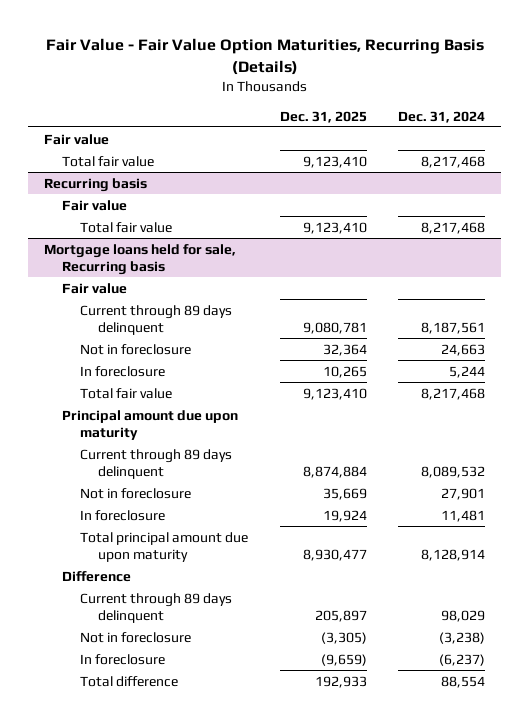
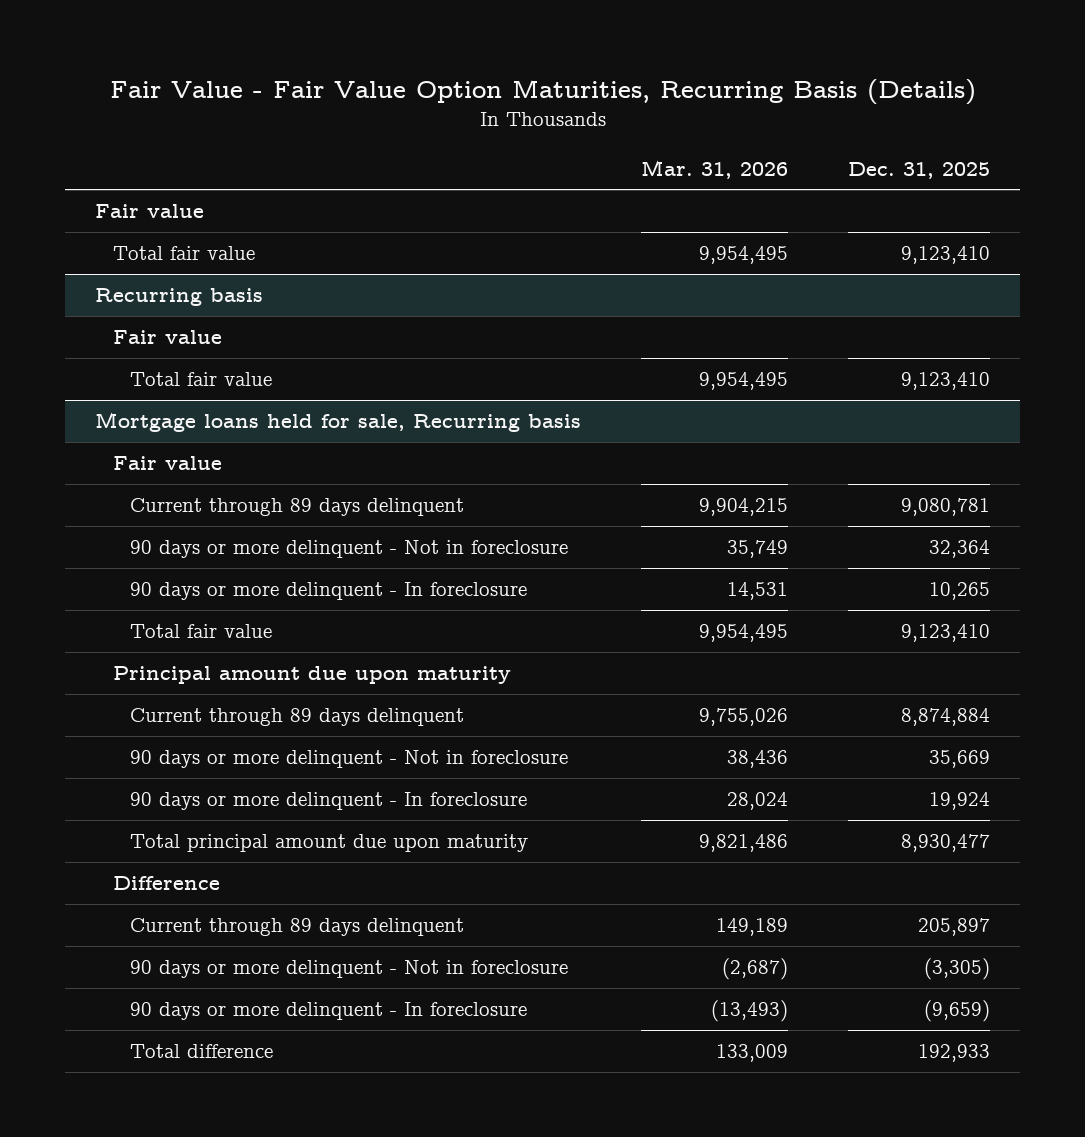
- | Dec. 31, 2025 | Dec. 31, 2024
+ | Mar. 31, 2026 | Dec. 31, 2025
@ Mortgage loans held for sale, Recurring basis
- Not in foreclosure | 32,364 | 24,663
- In foreclosure | 10,265 | 5,244
+ 90 days or more delinquent - Not in foreclosure | 35,749 | 32,364
+ 90 days or more delinquent - In foreclosure | 14,531 | 10,265
- Not in foreclosure | 35,669 | 27,901
- In foreclosure | 19,924 | 11,481
+ 90 days or more delinquent - Not in foreclosure | 38,436 | 35,669
+ 90 days or more delinquent - In foreclosure | 28,024 | 19,924
- Not in foreclosure | (3,305) | (3,238)
- In foreclosure | (9,659) | (6,237)
+ 90 days or more delinquent - Not in foreclosure | (2,687) | (3,305)
+ 90 days or more delinquent - In foreclosure | (13,493) | (9,659)

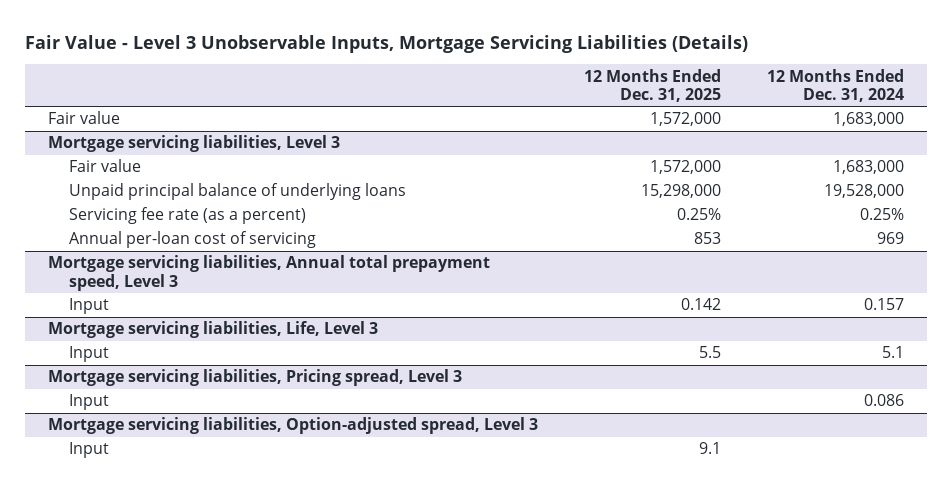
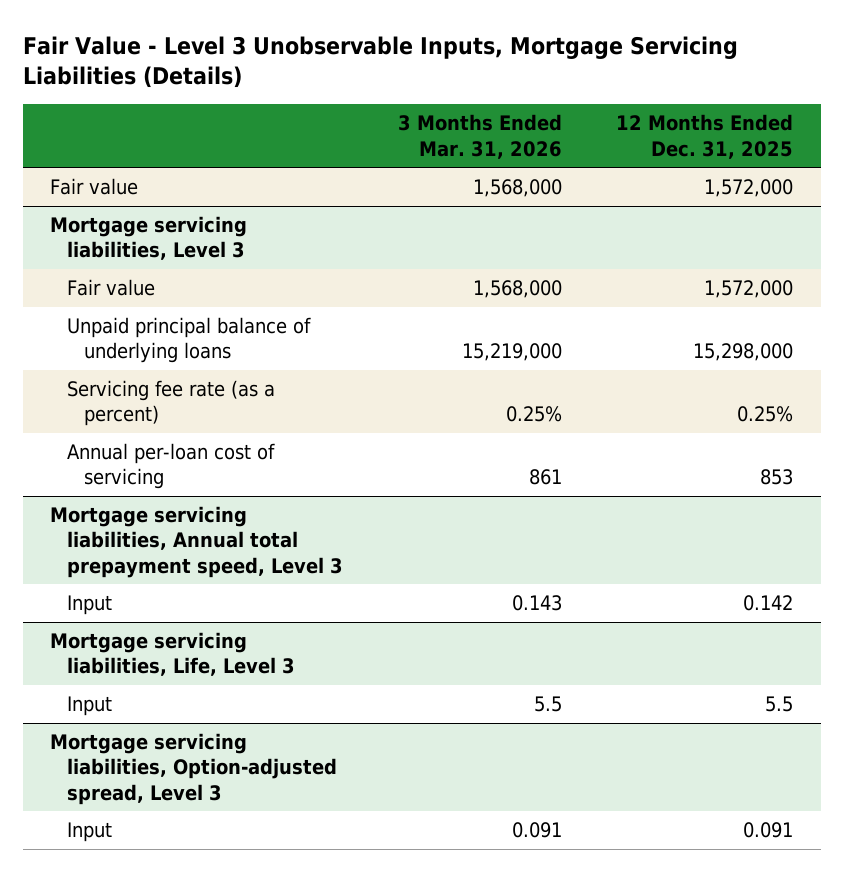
- | 12 Months Ended Dec. 31, 2025 | 12 Months Ended Dec. 31, 2024
+ | 3 Months Ended Mar. 31, 2026 | 12 Months Ended Dec. 31, 2025
- Mortgage servicing liabilities, Pricing spread, Level 3
- Input | | 0.086
@ Mortgage servicing liabilities, Option-adjusted spread, Level 3
- Input | 9.1 |
+ Input | 0.091 | 0.091

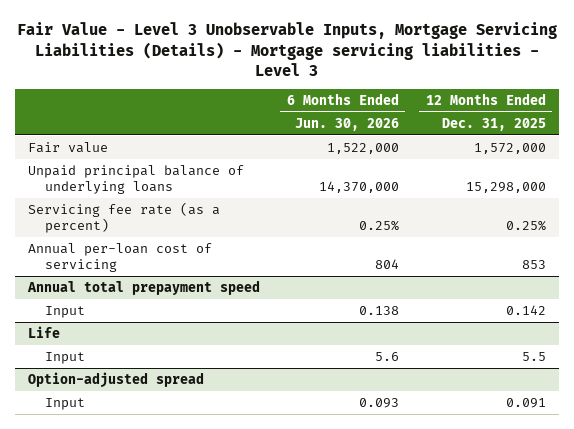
- Fair Value - Level 3 Unobservable Inputs, Mortgage Servicing Liabilities (Details)
+ Fair Value - Level 3 Unobservable Inputs, Mortgage Servicing Liabilities (Details) - Mortgage servicing liabilities - Level 3
- | 3 Months Ended Mar. 31, 2026 | 12 Months Ended Dec. 31, 2025
+ | 6 Months Ended Jun. 30, 2026 | 12 Months Ended Dec. 31, 2025
- Mortgage servicing liabilities, Level 3
- Fair value | 1,568,000 | 1,572,000
- Mortgage servicing liabilities, Annual total prepayment speed, Level 3
+ Annual total prepayment speed
- Mortgage servicing liabilities, Life, Level 3
+ Life
- Mortgage servicing liabilities, Option-adjusted spread, Level 3
+ Option-adjusted spread

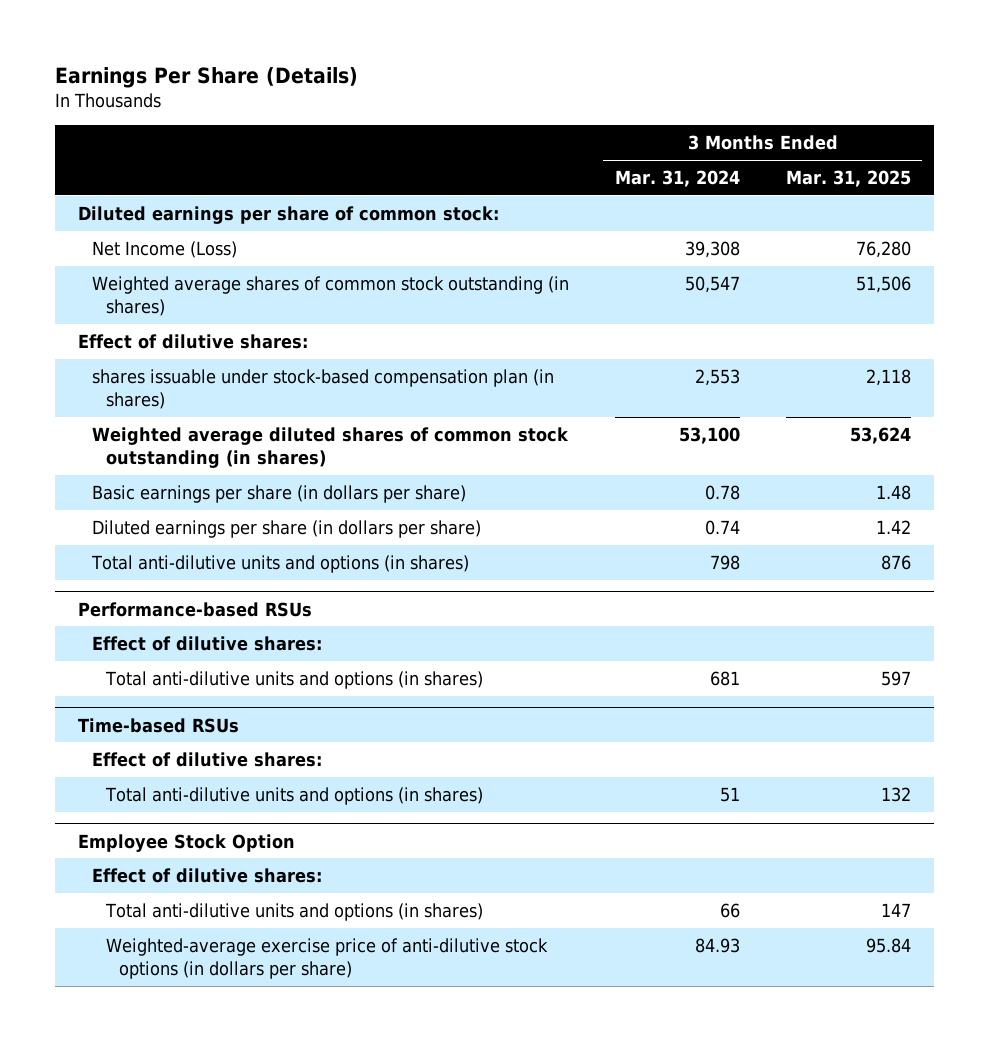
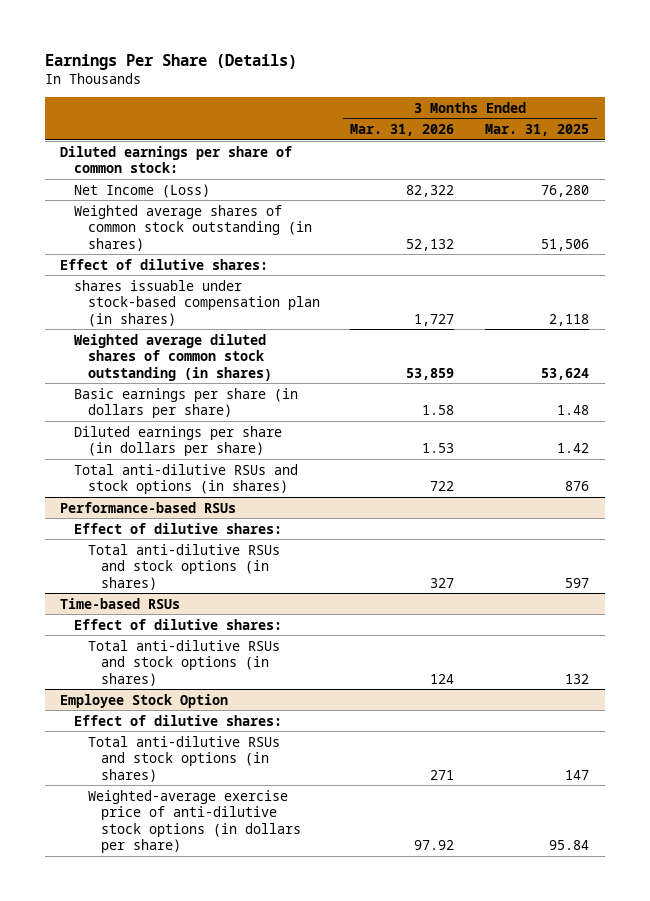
- | 3 Months Ended Mar. 31, 2024 | 3 Months Ended Mar. 31, 2025
+ | 3 Months Ended Mar. 31, 2026 | 3 Months Ended Mar. 31, 2025
- Total anti-dilutive units and options (in shares) | 798 | 876
+ Total anti-dilutive RSUs and stock options (in shares) | 722 | 876
@ Performance-based RSUs
- Total anti-dilutive units and options (in shares) | 681 | 597
+ Total anti-dilutive RSUs and stock options (in shares) | 327 | 597
@ Time-based RSUs
- Total anti-dilutive units and options (in shares) | 51 | 132
+ Total anti-dilutive RSUs and stock options (in shares) | 124 | 132
@ Employee Stock Option
- Total anti-dilutive units and options (in shares) | 66 | 147
+ Total anti-dilutive RSUs and stock options (in shares) | 271 | 147

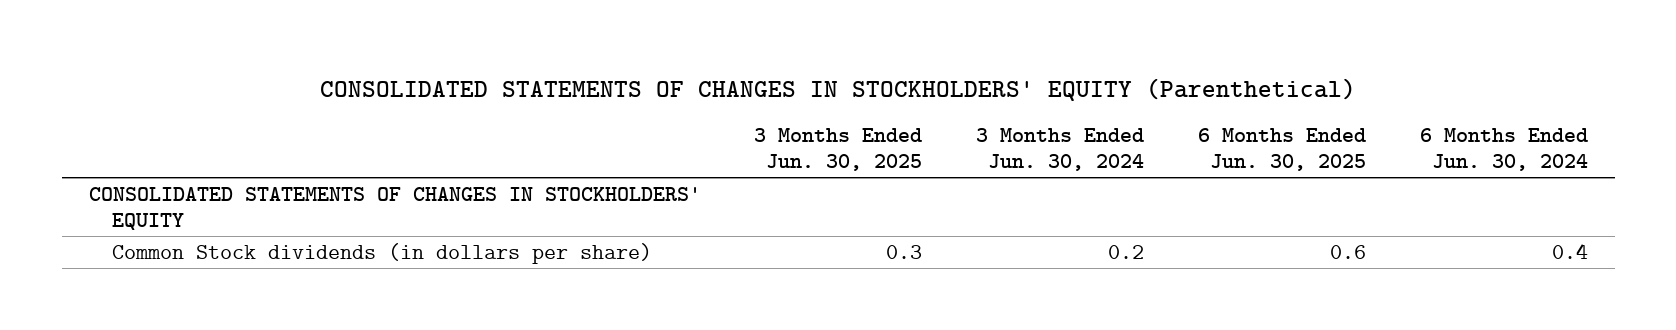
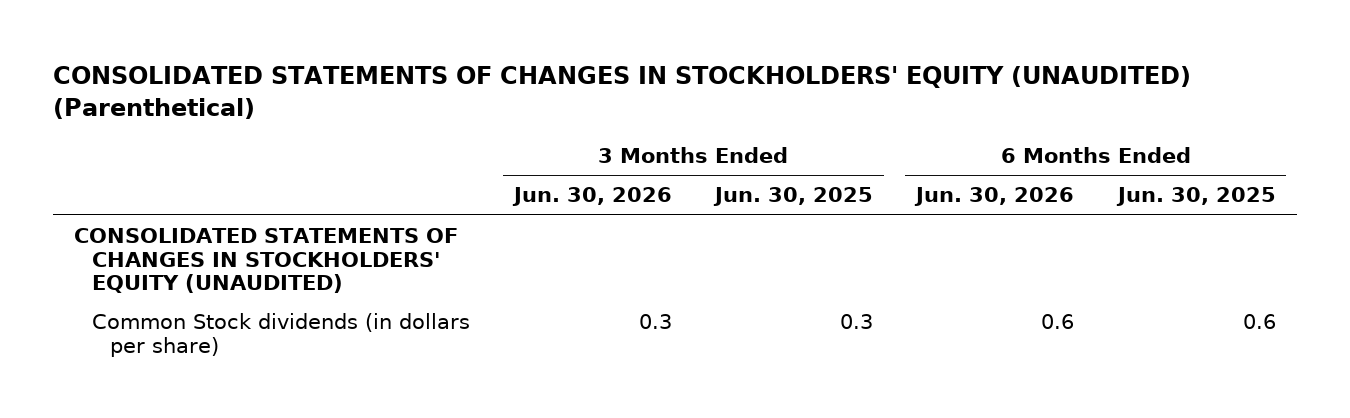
- CONSOLIDATED STATEMENTS OF CHANGES IN STOCKHOLDERS' EQUITY (Parenthetical)
+ CONSOLIDATED STATEMENTS OF CHANGES IN STOCKHOLDERS' EQUITY (UNAUDITED) (Parenthetical)
- | 3 Months Ended Jun. 30, 2025 | 3 Months Ended Jun. 30, 2024 | 6 Months Ended Jun. 30, 2025 | 6 Months Ended Jun. 30, 2024
+ | 3 Months Ended Jun. 30, 2026 | 3 Months Ended Jun. 30, 2025 | 6 Months Ended Jun. 30, 2026 | 6 Months Ended Jun. 30, 2025
- CONSOLIDATED STATEMENTS OF CHANGES IN STOCKHOLDERS' EQUITY
+ CONSOLIDATED STATEMENTS OF CHANGES IN STOCKHOLDERS' EQUITY (UNAUDITED)

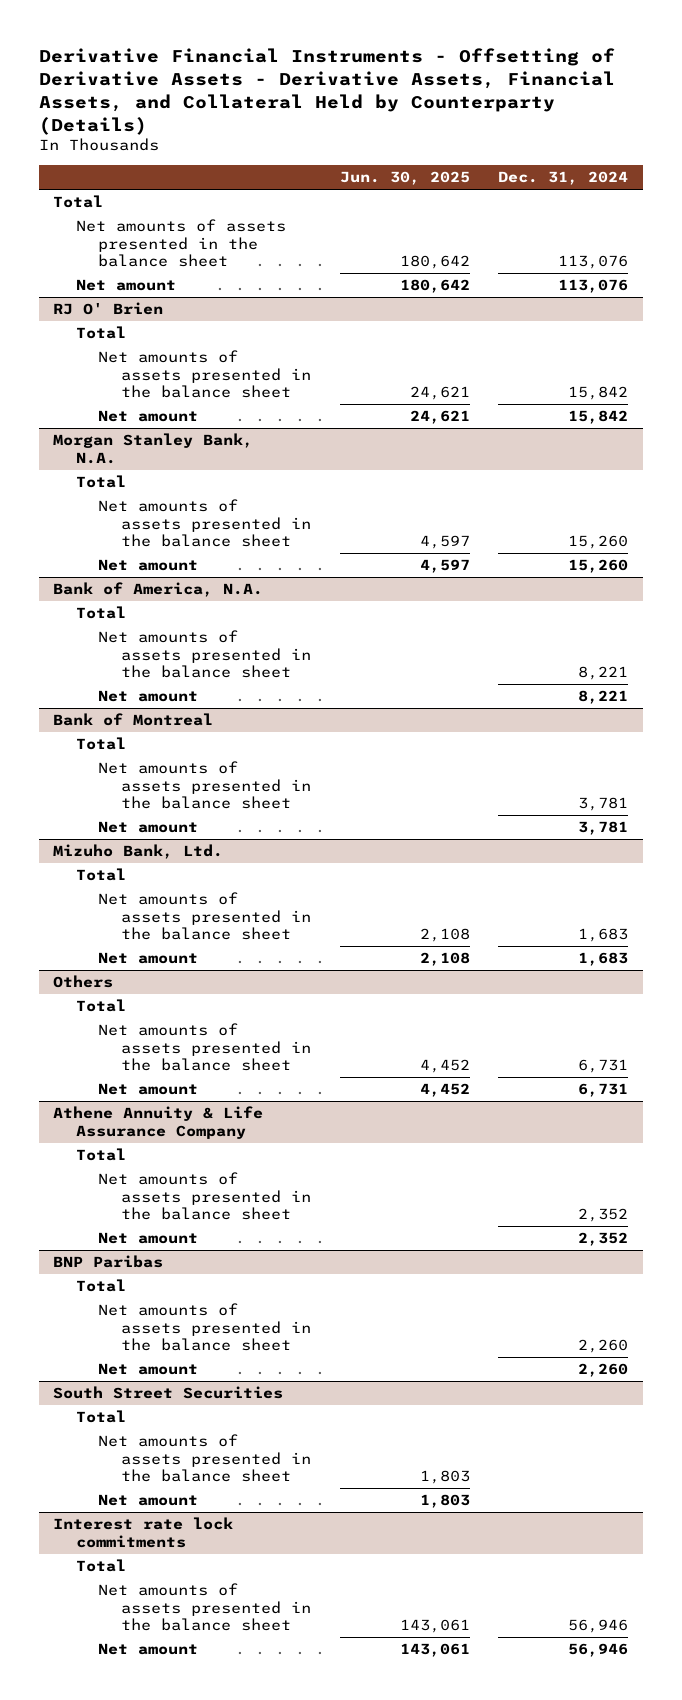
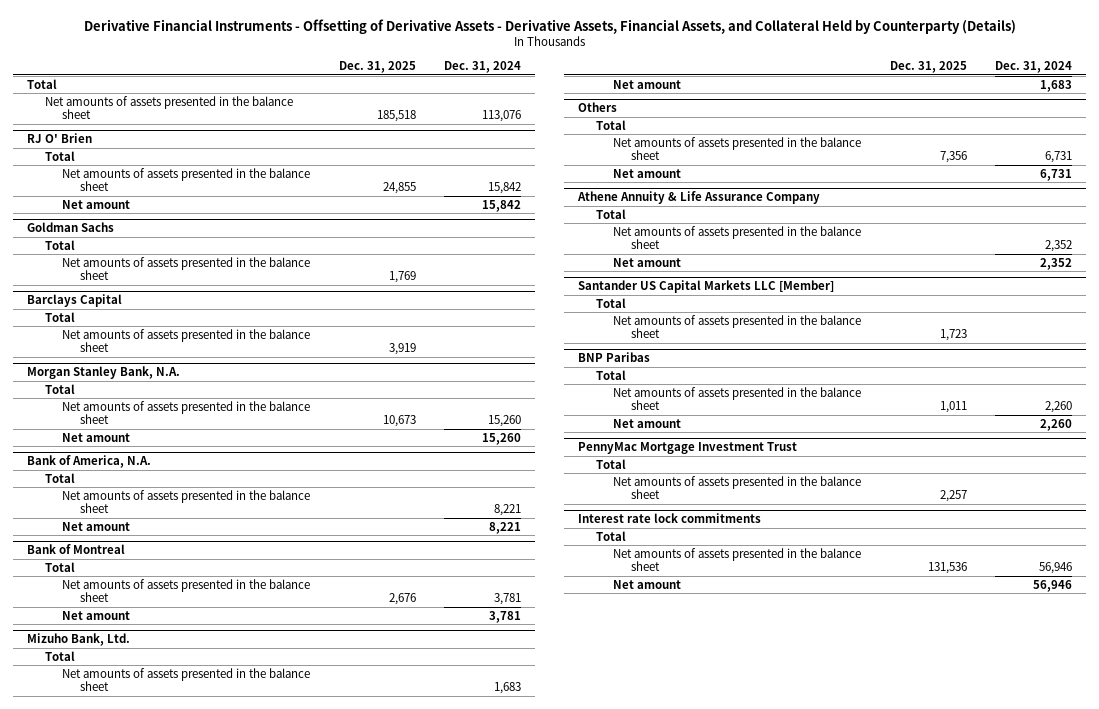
- | Jun. 30, 2025 | Dec. 31, 2024
+ | Dec. 31, 2025 | Dec. 31, 2024
- Net amount | 180,642 | 113,076
+ Goldman Sachs
+ Total
+ Net amounts of assets presented in the balance sheet | 1,769 |
+ Barclays Capital
+ Total
+ Net amounts of assets presented in the balance sheet | 3,919 |
+ Santander US Capital Markets LLC [Member]
+ Total
+ Net amounts of assets presented in the balance sheet | 1,723 |
- South Street Securities
+ PennyMac Mortgage Investment Trust
- Net amount | 1,803 |

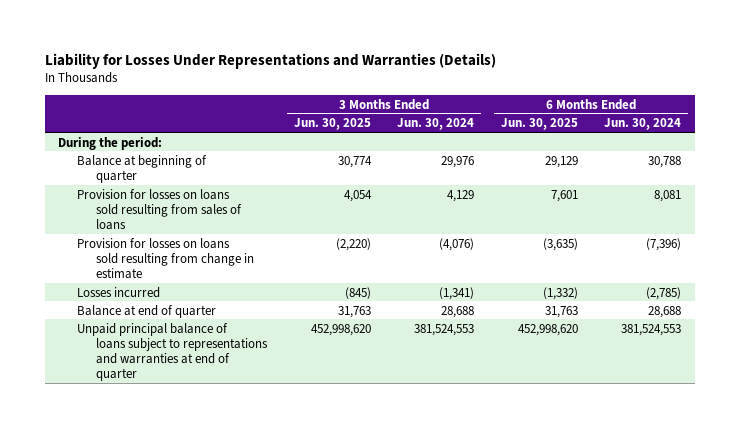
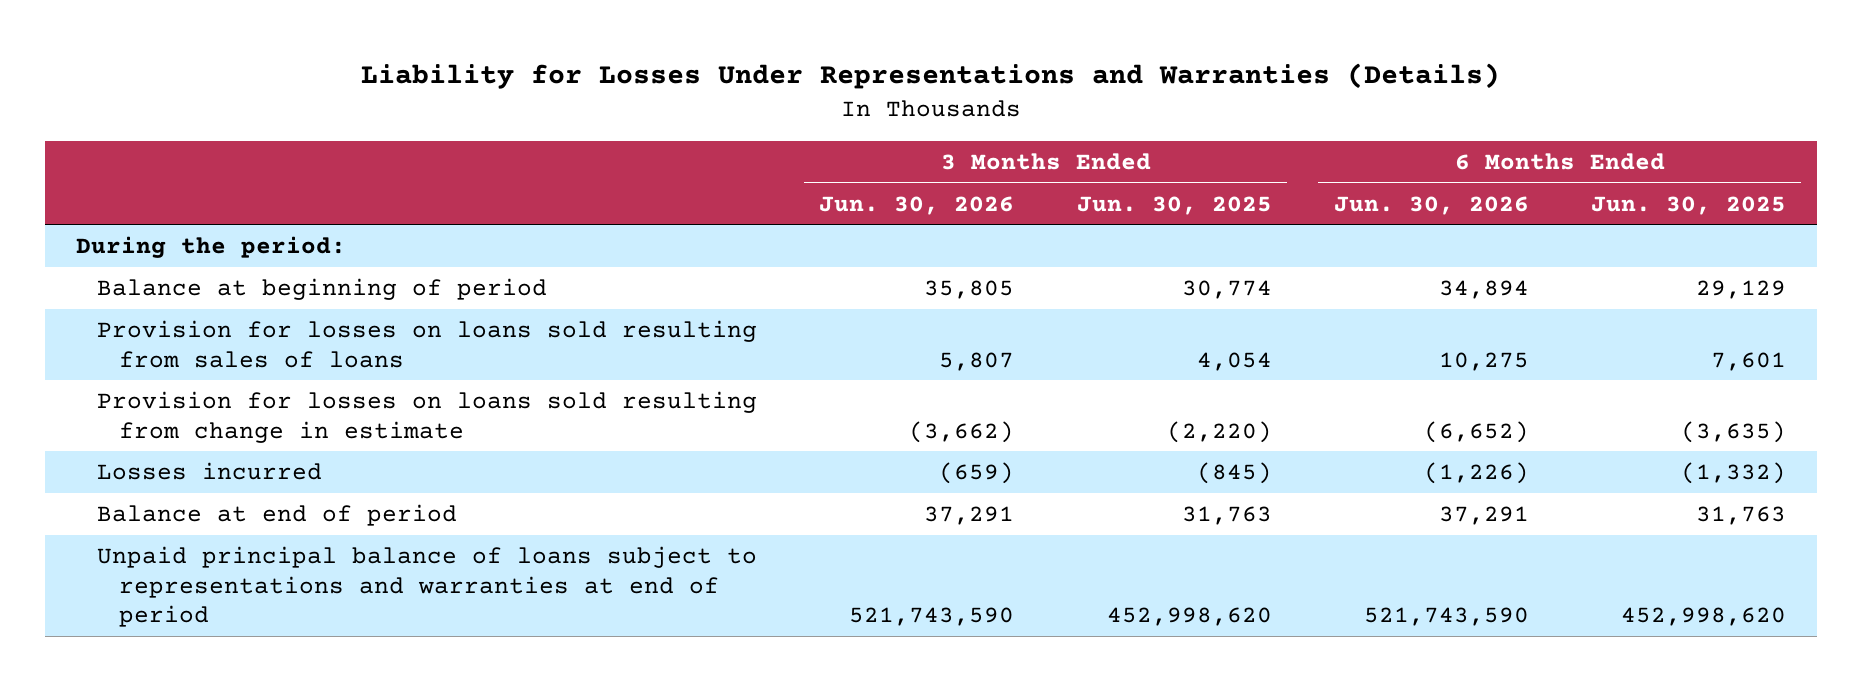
- | 3 Months Ended Jun. 30, 2025 | 3 Months Ended Jun. 30, 2024 | 6 Months Ended Jun. 30, 2025 | 6 Months Ended Jun. 30, 2024
+ | 3 Months Ended Jun. 30, 2026 | 3 Months Ended Jun. 30, 2025 | 6 Months Ended Jun. 30, 2026 | 6 Months Ended Jun. 30, 2025
- Balance at beginning of quarter | 30,774 | 29,976 | 29,129 | 30,788
+ Balance at beginning of period | 35,805 | 30,774 | 34,894 | 29,129
- Balance at end of quarter | 31,763 | 28,688 | 31,763 | 28,688
- Unpaid principal balance of loans subject to representations and warranties at end of quarter | 452,998,620 | 381,524,553 | 452,998,620 | 381,524,553
+ Balance at end of period | 37,291 | 31,763 | 37,291 | 31,763
+ Unpaid principal balance of loans subject to representations and warranties at end of period | 521,743,590 | 452,998,620 | 521,743,590 | 452,998,620

